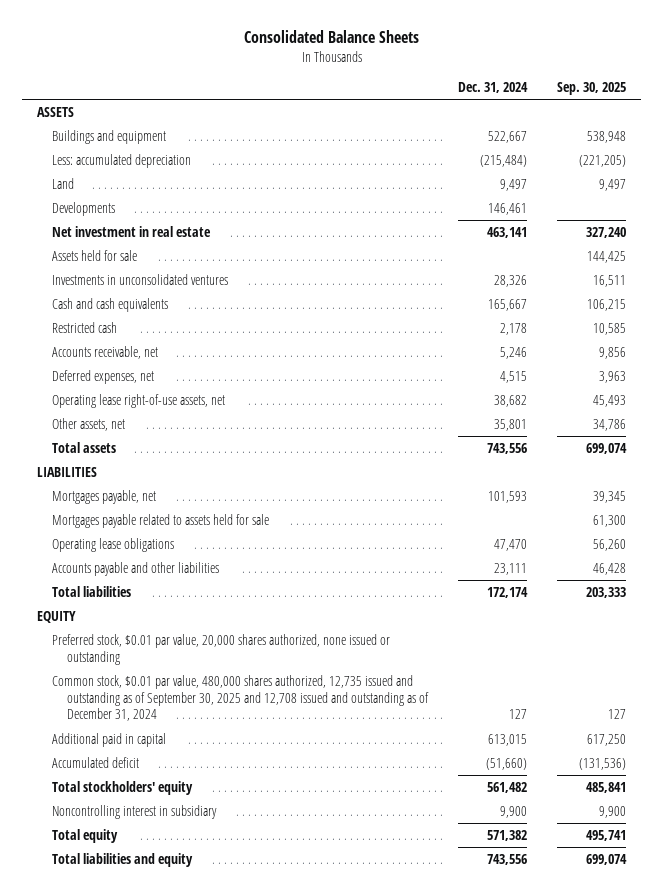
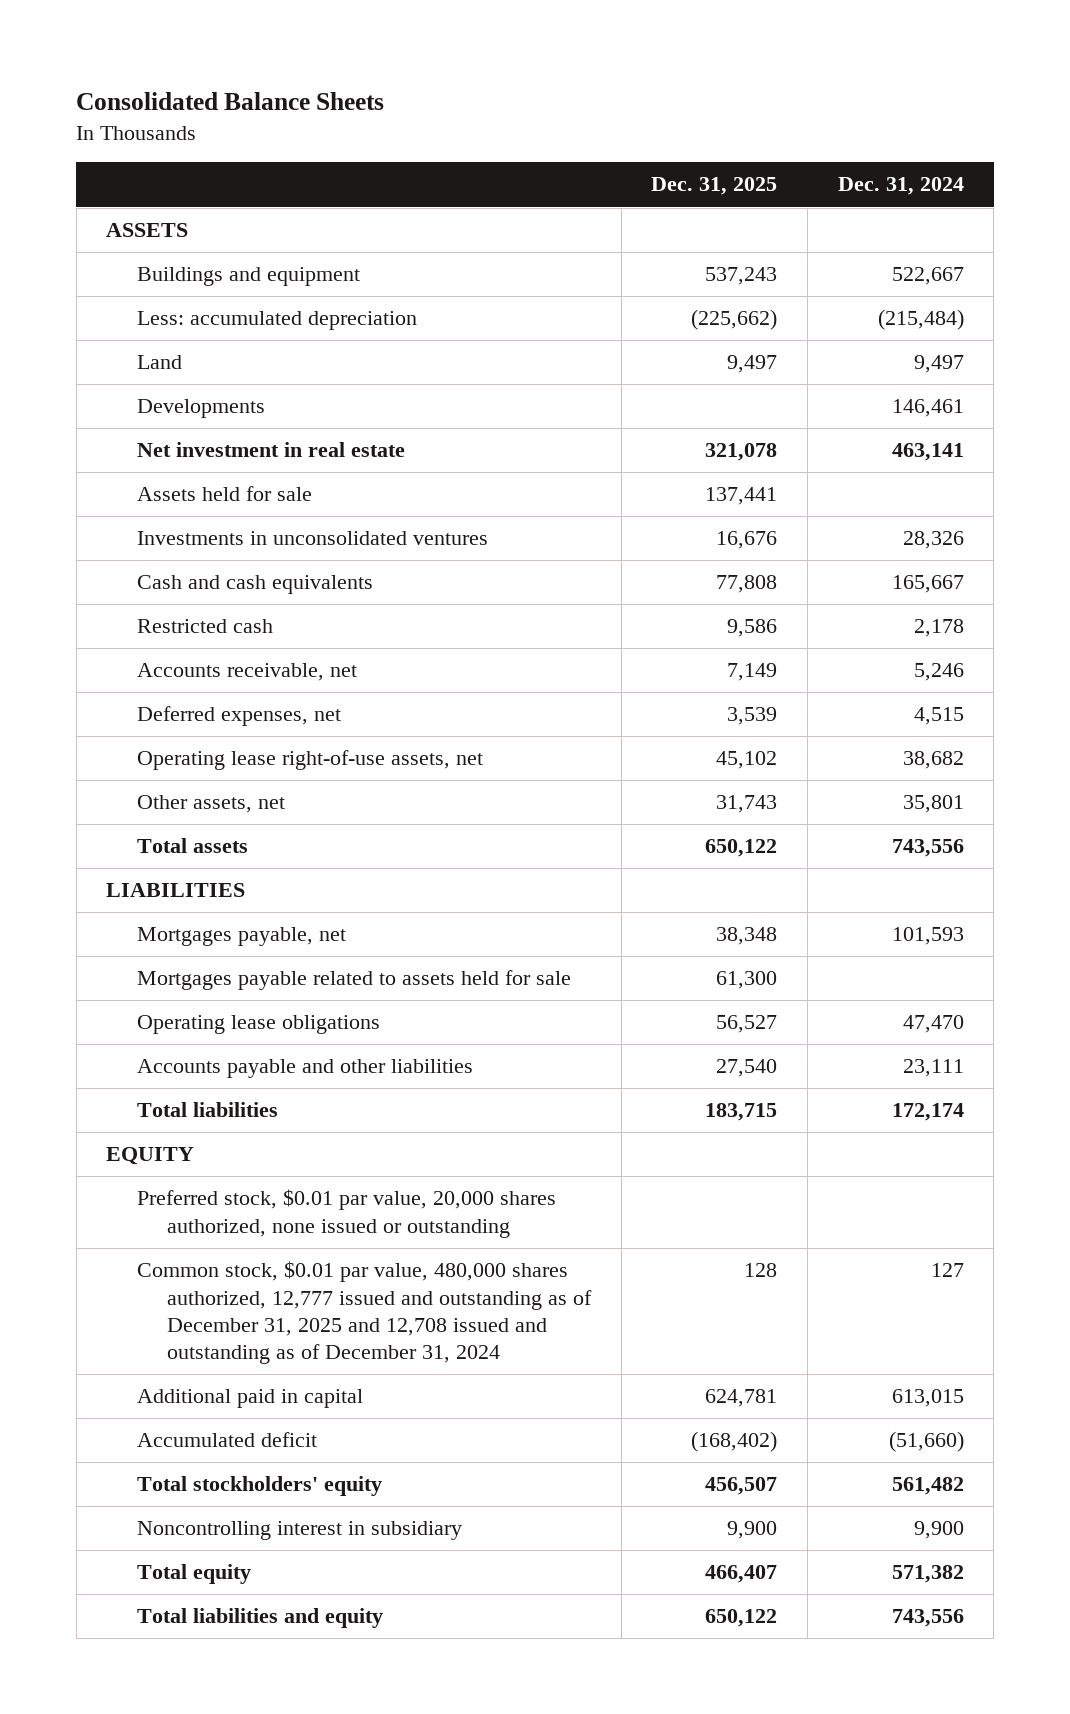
- | Dec. 31, 2024 | Sep. 30, 2025
+ | Dec. 31, 2025 | Dec. 31, 2024
- Common stock, $0.01 par value, 480,000 shares authorized, 12,735 issued and outstanding as of September 30, 2025 and 12,708 issued and outstanding as of December 31, 2024 | 127 | 127
+ Common stock, $0.01 par value, 480,000 shares authorized, 12,777 issued and outstanding as of December 31, 2025 and 12,708 issued and outstanding as of December 31, 2024 | 128 | 127

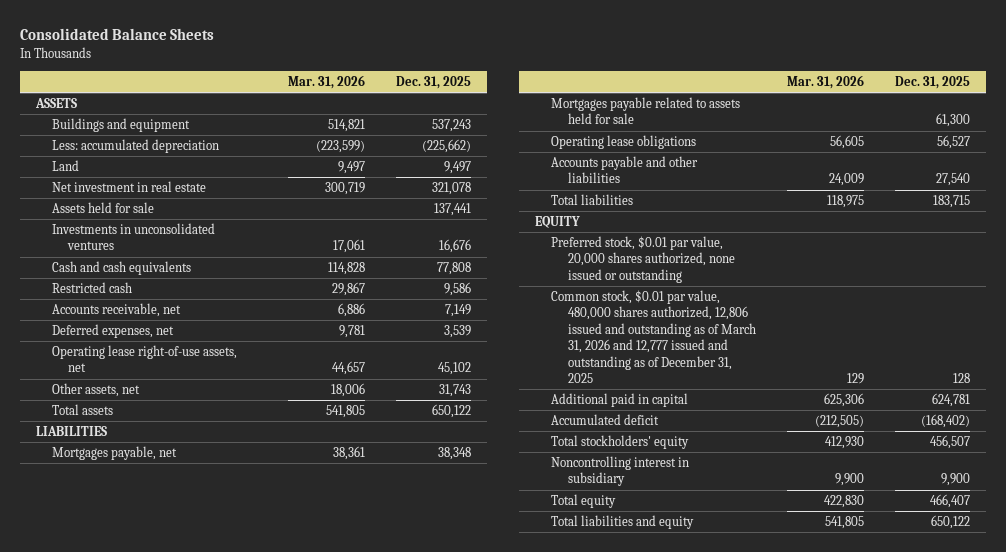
- | Dec. 31, 2025 | Dec. 31, 2024
+ | Mar. 31, 2026 | Dec. 31, 2025
- Developments | | 146,461
- Common stock, $0.01 par value, 480,000 shares authorized, 12,777 issued and outstanding as of December 31, 2025 and 12,708 issued and outstanding as of December 31, 2024 | 128 | 127
+ Common stock, $0.01 par value, 480,000 shares authorized, 12,806 issued and outstanding as of March 31, 2026 and 12,777 issued and outstanding as of December 31, 2025 | 129 | 128

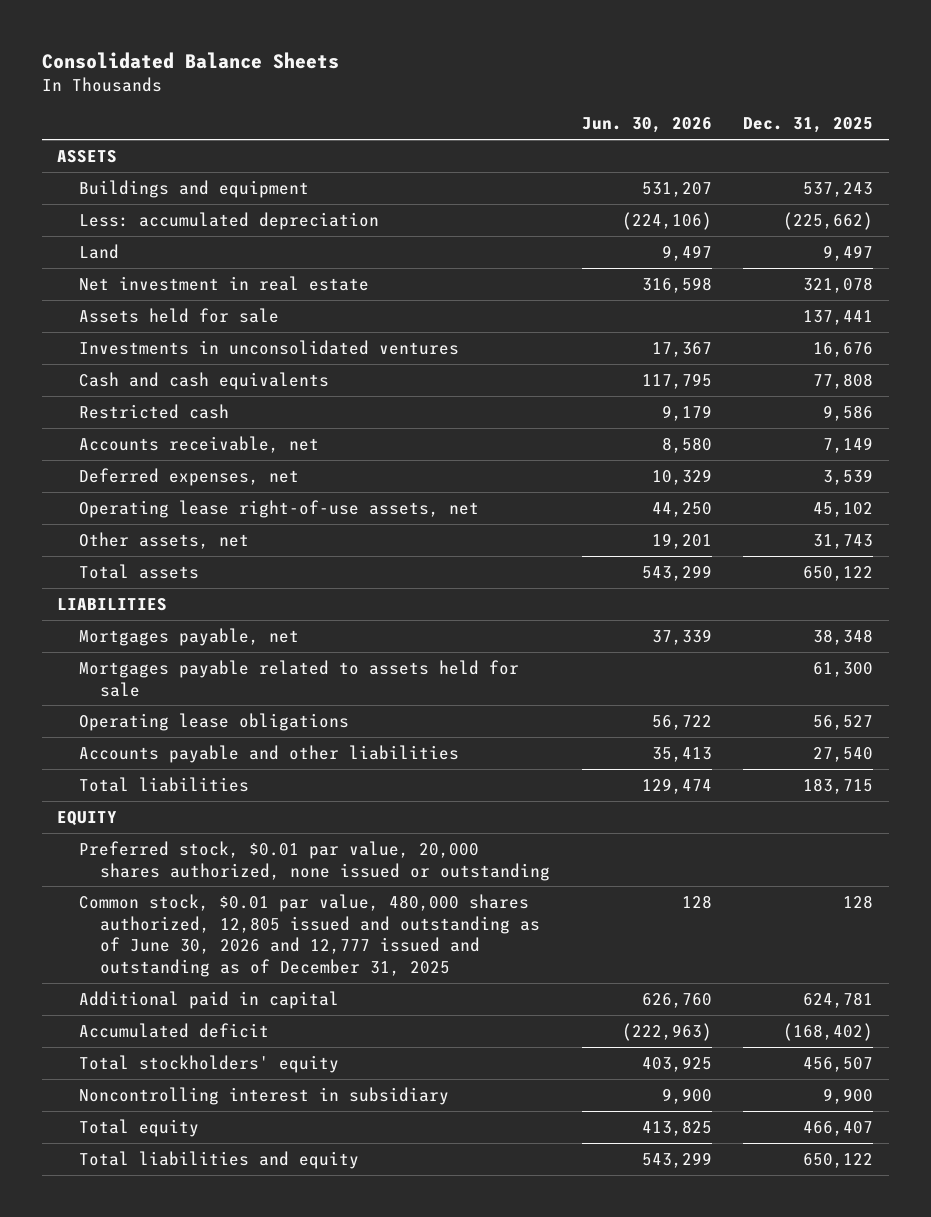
- | Mar. 31, 2026 | Dec. 31, 2025
+ | Jun. 30, 2026 | Dec. 31, 2025
- Common stock, $0.01 par value, 480,000 shares authorized, 12,806 issued and outstanding as of March 31, 2026 and 12,777 issued and outstanding as of December 31, 2025 | 129 | 128
+ Common stock, $0.01 par value, 480,000 shares authorized, 12,805 issued and outstanding as of June 30, 2026 and 12,777 issued and outstanding as of December 31, 2025 | 128 | 128

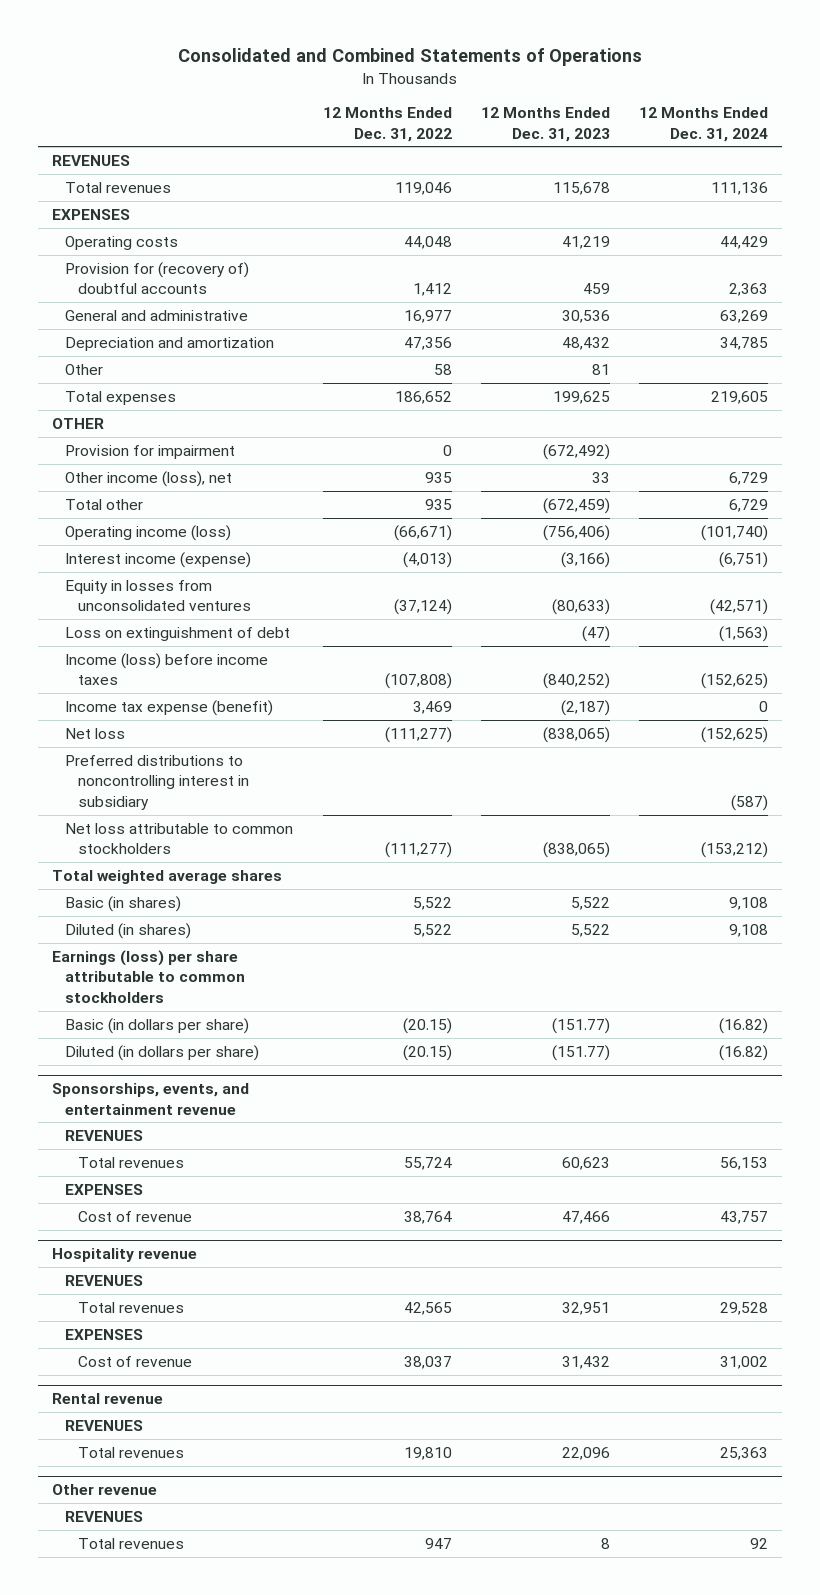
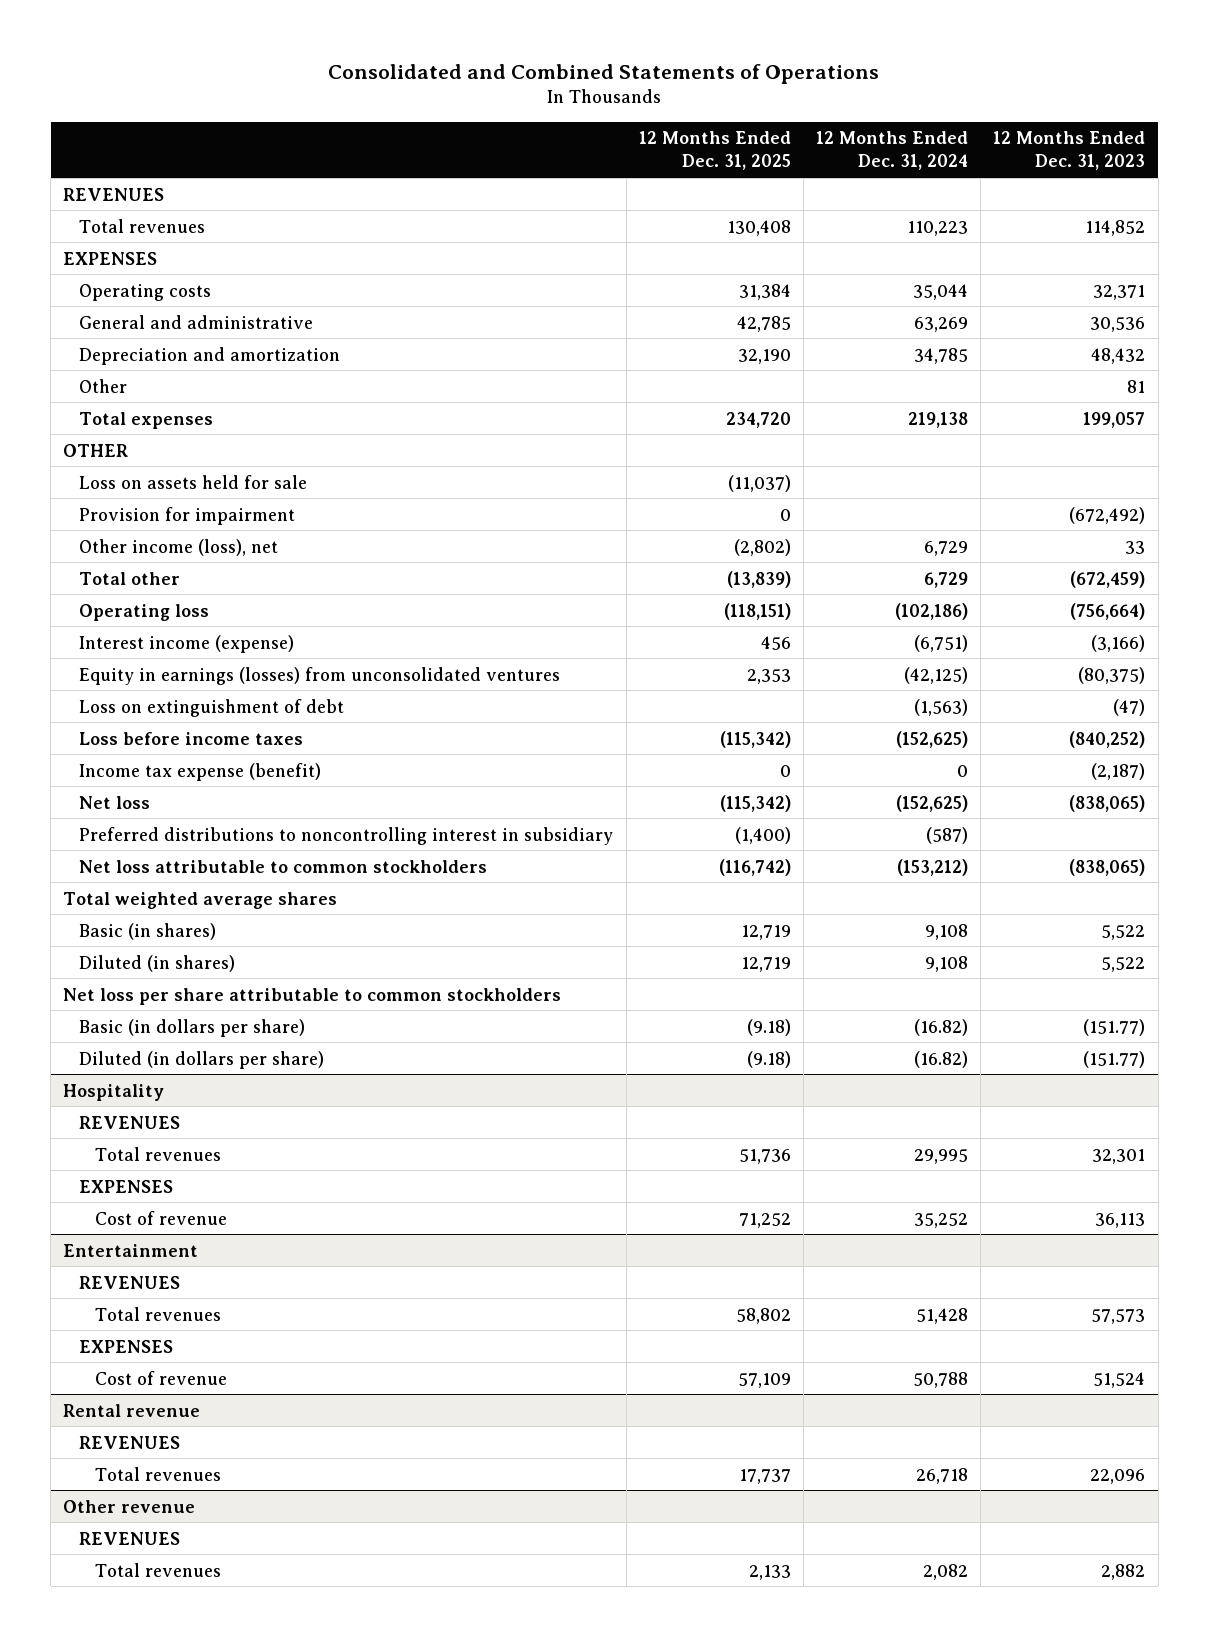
- | 12 Months Ended Dec. 31, 2022 | 12 Months Ended Dec. 31, 2023 | 12 Months Ended Dec. 31, 2024
+ | 12 Months Ended Dec. 31, 2025 | 12 Months Ended Dec. 31, 2024 | 12 Months Ended Dec. 31, 2023
- Total revenues | 119,046 | 115,678 | 111,136
+ Total revenues | 130,408 | 110,223 | 114,852
- Operating costs | 44,048 | 41,219 | 44,429
- Provision for (recovery of) doubtful accounts | 1,412 | 459 | 2,363
+ Operating costs | 31,384 | 35,044 | 32,371
- Total expenses | 186,652 | 199,625 | 219,605
+ Total expenses | 234,720 | 219,138 | 199,057
+ Loss on assets held for sale | (11,037) | |
- Operating income (loss) | (66,671) | (756,406) | (101,740)
+ Operating loss | (118,151) | (102,186) | (756,664)
- Equity in losses from unconsolidated ventures | (37,124) | (80,633) | (42,571)
+ Equity in earnings (losses) from unconsolidated ventures | 2,353 | (42,125) | (80,375)
- Income (loss) before income taxes | (107,808) | (840,252) | (152,625)
+ Loss before income taxes | (115,342) | (152,625) | (840,252)
- Earnings (loss) per share attributable to common stockholders
+ Net loss per share attributable to common stockholders
- Sponsorships, events, and entertainment revenue
+ Hospitality
- Total revenues | 55,724 | 60,623 | 56,153
+ Total revenues | 51,736 | 29,995 | 32,301
- Cost of revenue | 38,764 | 47,466 | 43,757
- Hospitality revenue
+ Cost of revenue | 71,252 | 35,252 | 36,113
+ Entertainment
- Total revenues | 42,565 | 32,951 | 29,528
+ Total revenues | 58,802 | 51,428 | 57,573
- Cost of revenue | 38,037 | 31,432 | 31,002
+ Cost of revenue | 57,109 | 50,788 | 51,524
@ Rental revenue
- Total revenues | 19,810 | 22,096 | 25,363
+ Total revenues | 17,737 | 26,718 | 22,096
@ Other revenue
- Total revenues | 947 | 8 | 92
+ Total revenues | 2,133 | 2,082 | 2,882

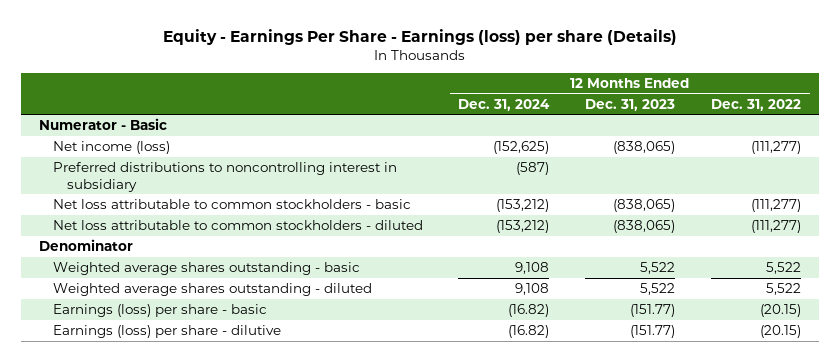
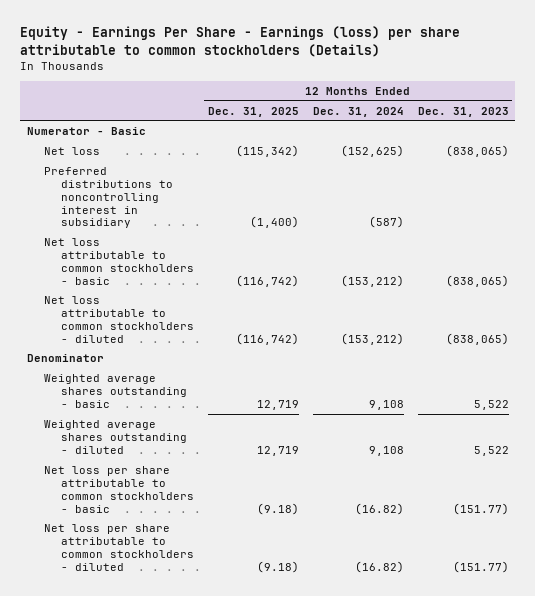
- Equity - Earnings Per Share - Earnings (loss) per share (Details)
+ Equity - Earnings Per Share - Earnings (loss) per share attributable to common stockholders (Details)
- | 12 Months Ended Dec. 31, 2024 | 12 Months Ended Dec. 31, 2023 | 12 Months Ended Dec. 31, 2022
+ | 12 Months Ended Dec. 31, 2025 | 12 Months Ended Dec. 31, 2024 | 12 Months Ended Dec. 31, 2023
- Net income (loss) | (152,625) | (838,065) | (111,277)
+ Net loss | (115,342) | (152,625) | (838,065)
- Earnings (loss) per share - basic | (16.82) | (151.77) | (20.15)
- Earnings (loss) per share - dilutive | (16.82) | (151.77) | (20.15)
+ Net loss per share attributable to common stockholders - basic | (9.18) | (16.82) | (151.77)
+ Net loss per share attributable to common stockholders - diluted | (9.18) | (16.82) | (151.77)

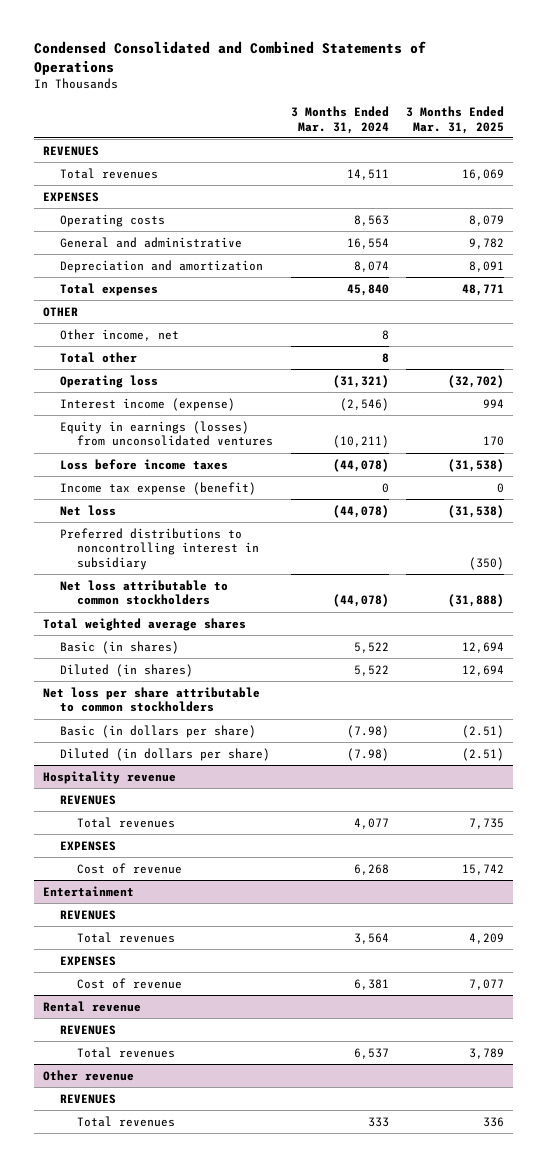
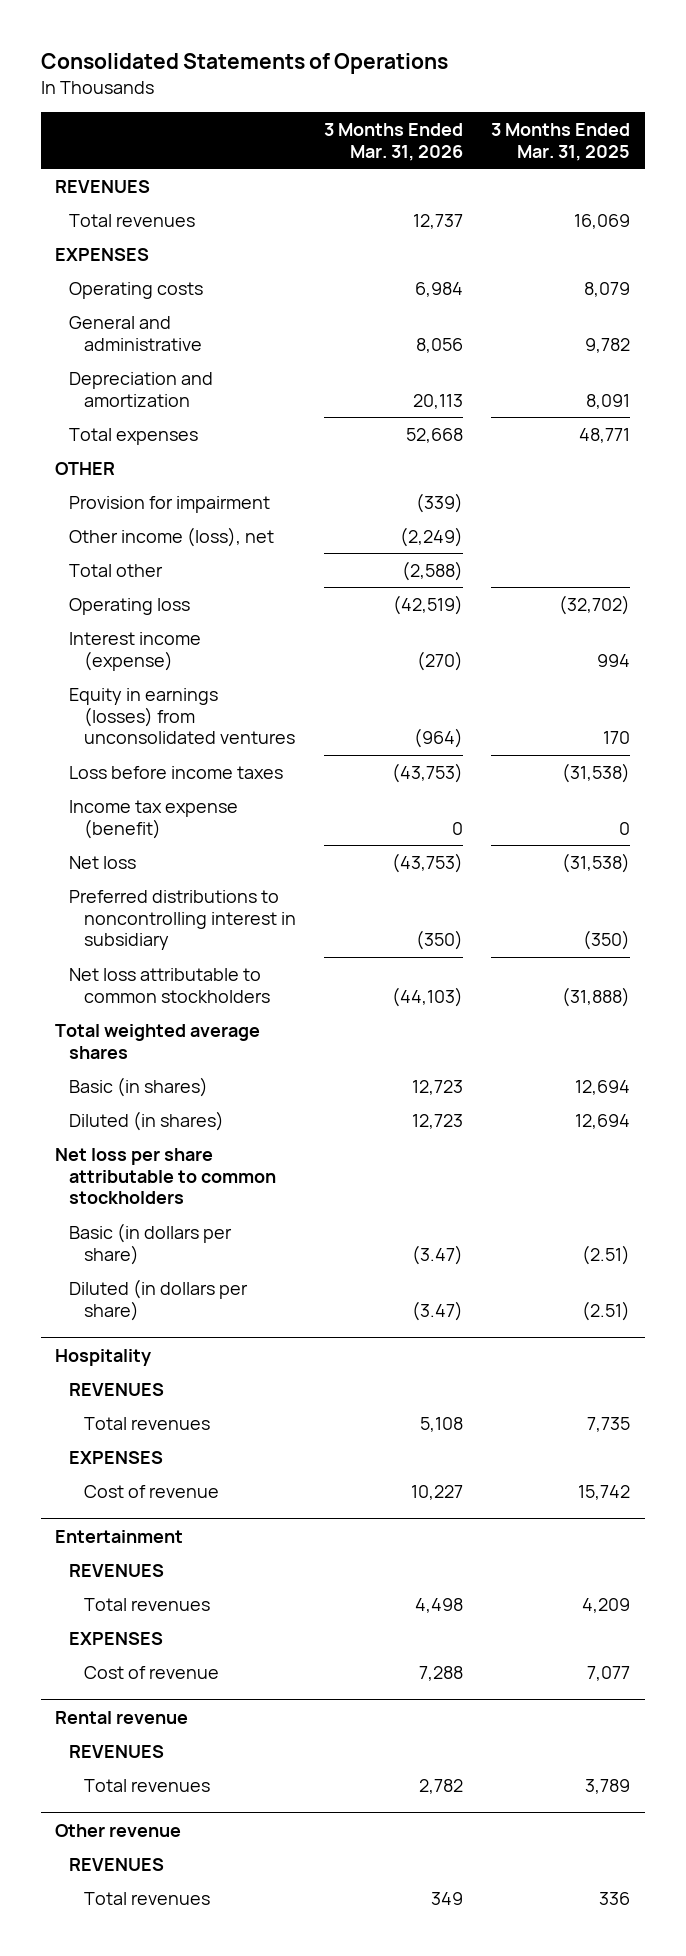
- Condensed Consolidated and Combined Statements of Operations
+ Consolidated Statements of Operations
- | 3 Months Ended Mar. 31, 2024 | 3 Months Ended Mar. 31, 2025
+ | 3 Months Ended Mar. 31, 2026 | 3 Months Ended Mar. 31, 2025
- Other income, net | 8 |
+ Provision for impairment | (339) |
+ Other income (loss), net | (2,249) |
- Hospitality revenue
+ Hospitality

